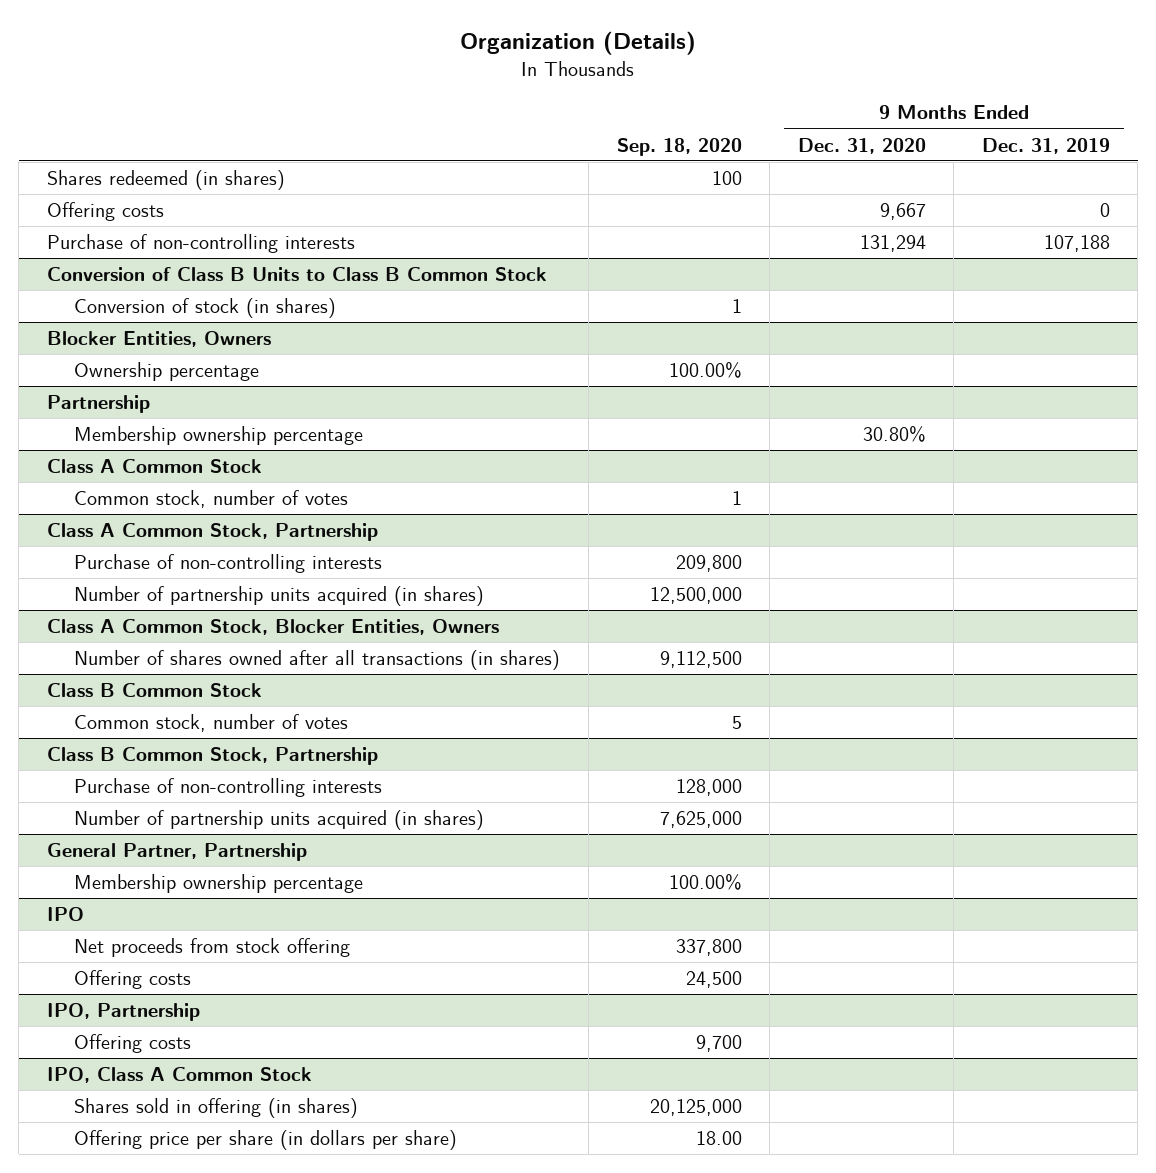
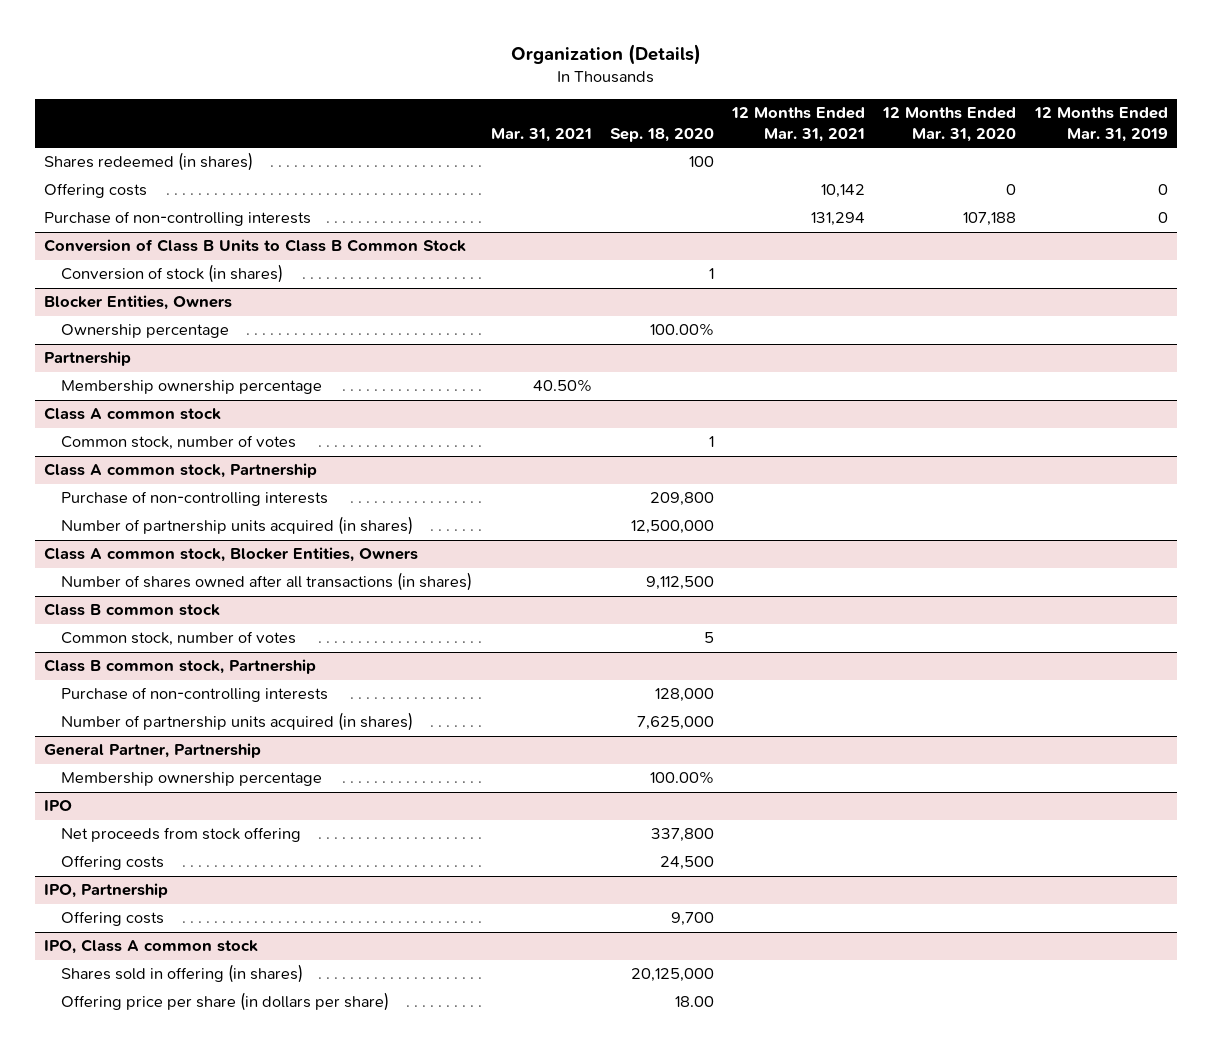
- | Sep. 18, 2020 | 9 Months Ended Dec. 31, 2020 | 9 Months Ended Dec. 31, 2019
+ | Mar. 31, 2021 | Sep. 18, 2020 | 12 Months Ended Mar. 31, 2021 | 12 Months Ended Mar. 31, 2020 | 12 Months Ended Mar. 31, 2019
- Class A Common Stock
+ Class A common stock
- Class A Common Stock, Partnership
+ Class A common stock, Partnership
- Class A Common Stock, Blocker Entities, Owners
+ Class A common stock, Blocker Entities, Owners
- Class B Common Stock
+ Class B common stock
- Class B Common Stock, Partnership
+ Class B common stock, Partnership
- IPO, Class A Common Stock
+ IPO, Class A common stock

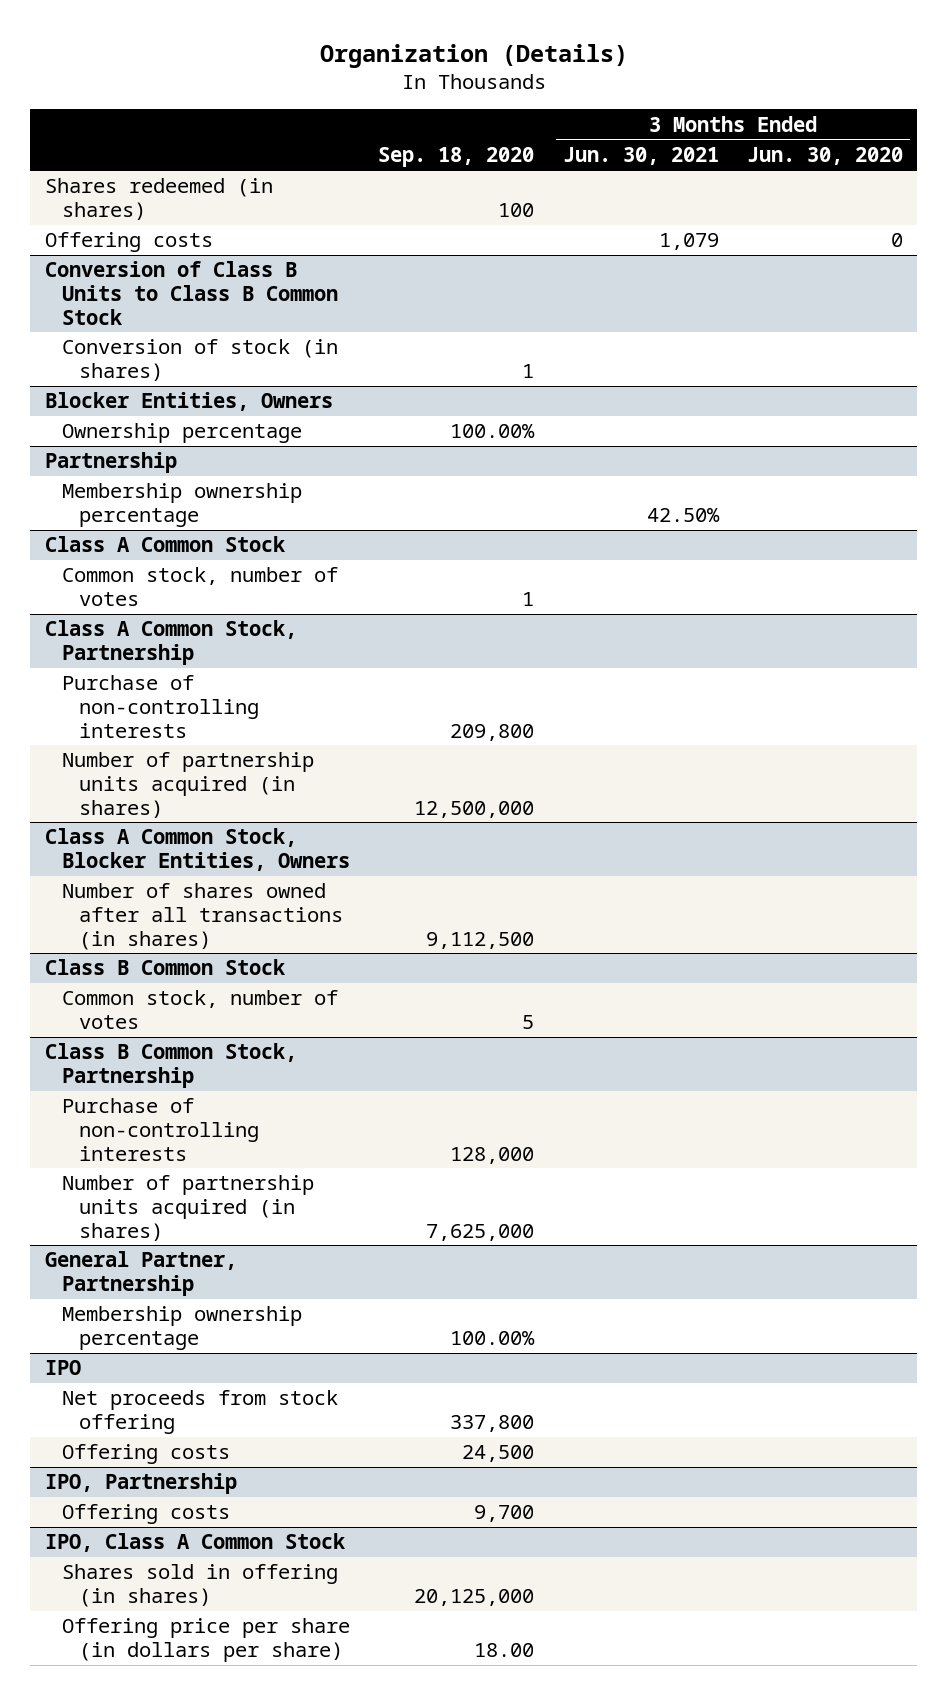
- | Mar. 31, 2021 | Sep. 18, 2020 | 12 Months Ended Mar. 31, 2021 | 12 Months Ended Mar. 31, 2020 | 12 Months Ended Mar. 31, 2019
+ | Sep. 18, 2020 | 3 Months Ended Jun. 30, 2021 | 3 Months Ended Jun. 30, 2020
- Purchase of non-controlling interests | | | 131,294 | 107,188 | 0
- Class A common stock
+ Class A Common Stock
- Class A common stock, Partnership
+ Class A Common Stock, Partnership
- Class A common stock, Blocker Entities, Owners
+ Class A Common Stock, Blocker Entities, Owners
- Class B common stock
+ Class B Common Stock
- Class B common stock, Partnership
+ Class B Common Stock, Partnership
- IPO, Class A common stock
+ IPO, Class A Common Stock

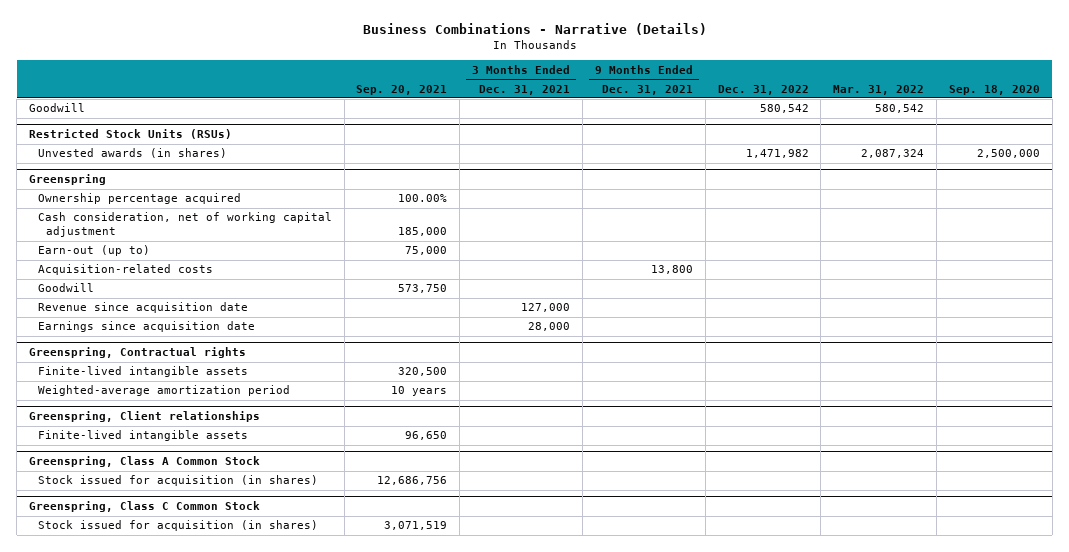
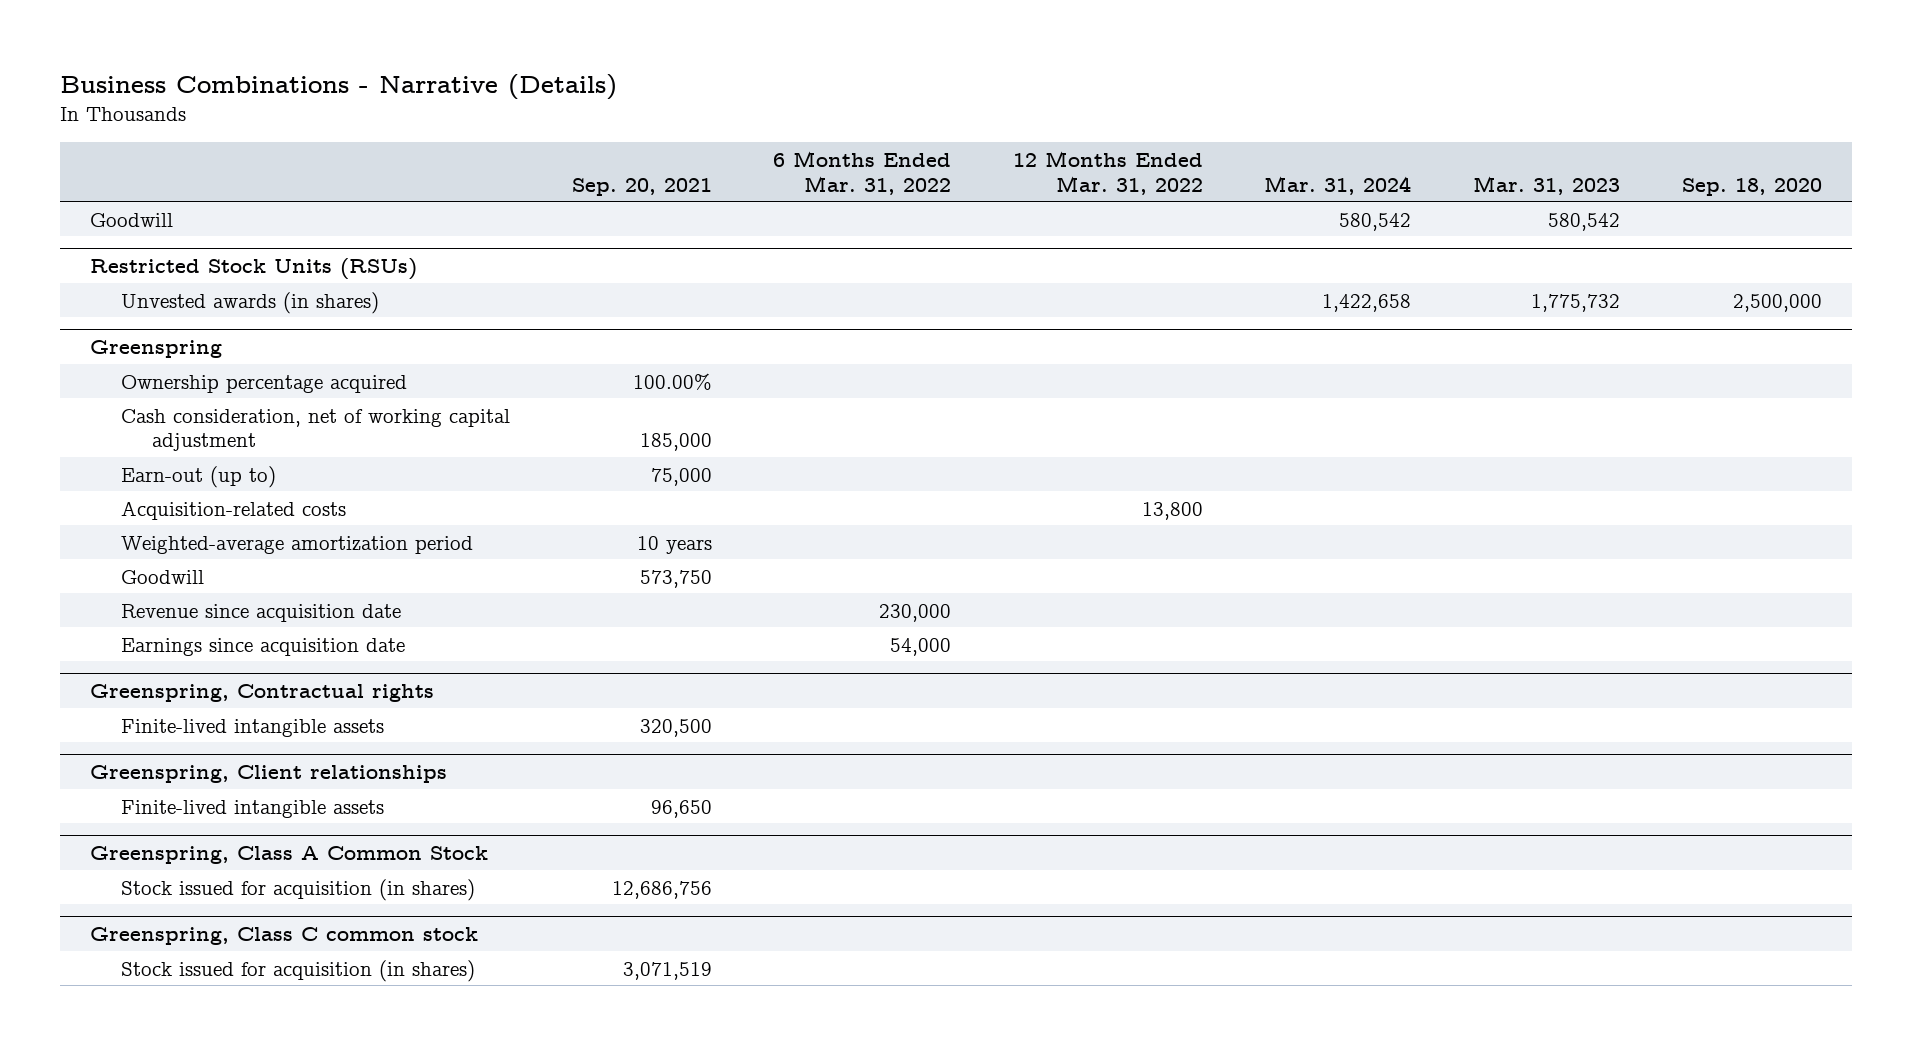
- | Sep. 20, 2021 | 3 Months Ended Dec. 31, 2021 | 9 Months Ended Dec. 31, 2021 | Dec. 31, 2022 | Mar. 31, 2022 | Sep. 18, 2020
+ | Sep. 20, 2021 | 6 Months Ended Mar. 31, 2022 | 12 Months Ended Mar. 31, 2022 | Mar. 31, 2024 | Mar. 31, 2023 | Sep. 18, 2020
@ Greenspring
+ Weighted-average amortization period | 10 years | | | | |
@ Greenspring, Contractual rights
- Weighted-average amortization period | 10 years | | | | |
- Greenspring, Class C Common Stock
+ Greenspring, Class C common stock

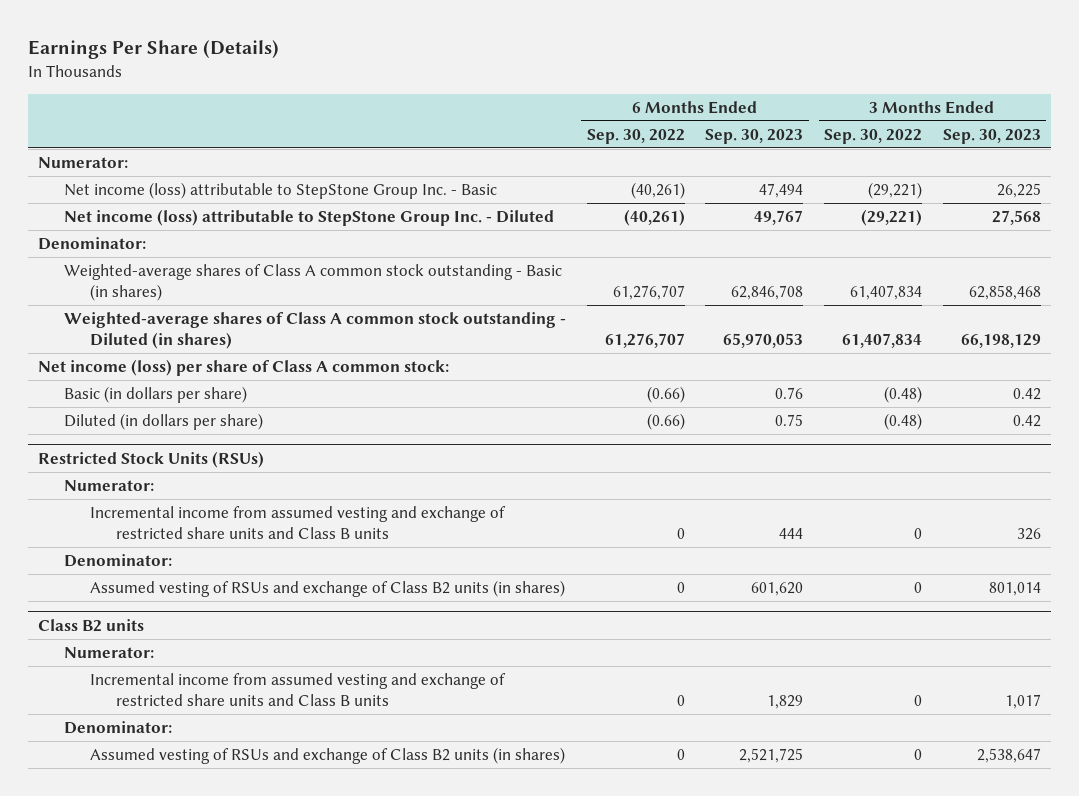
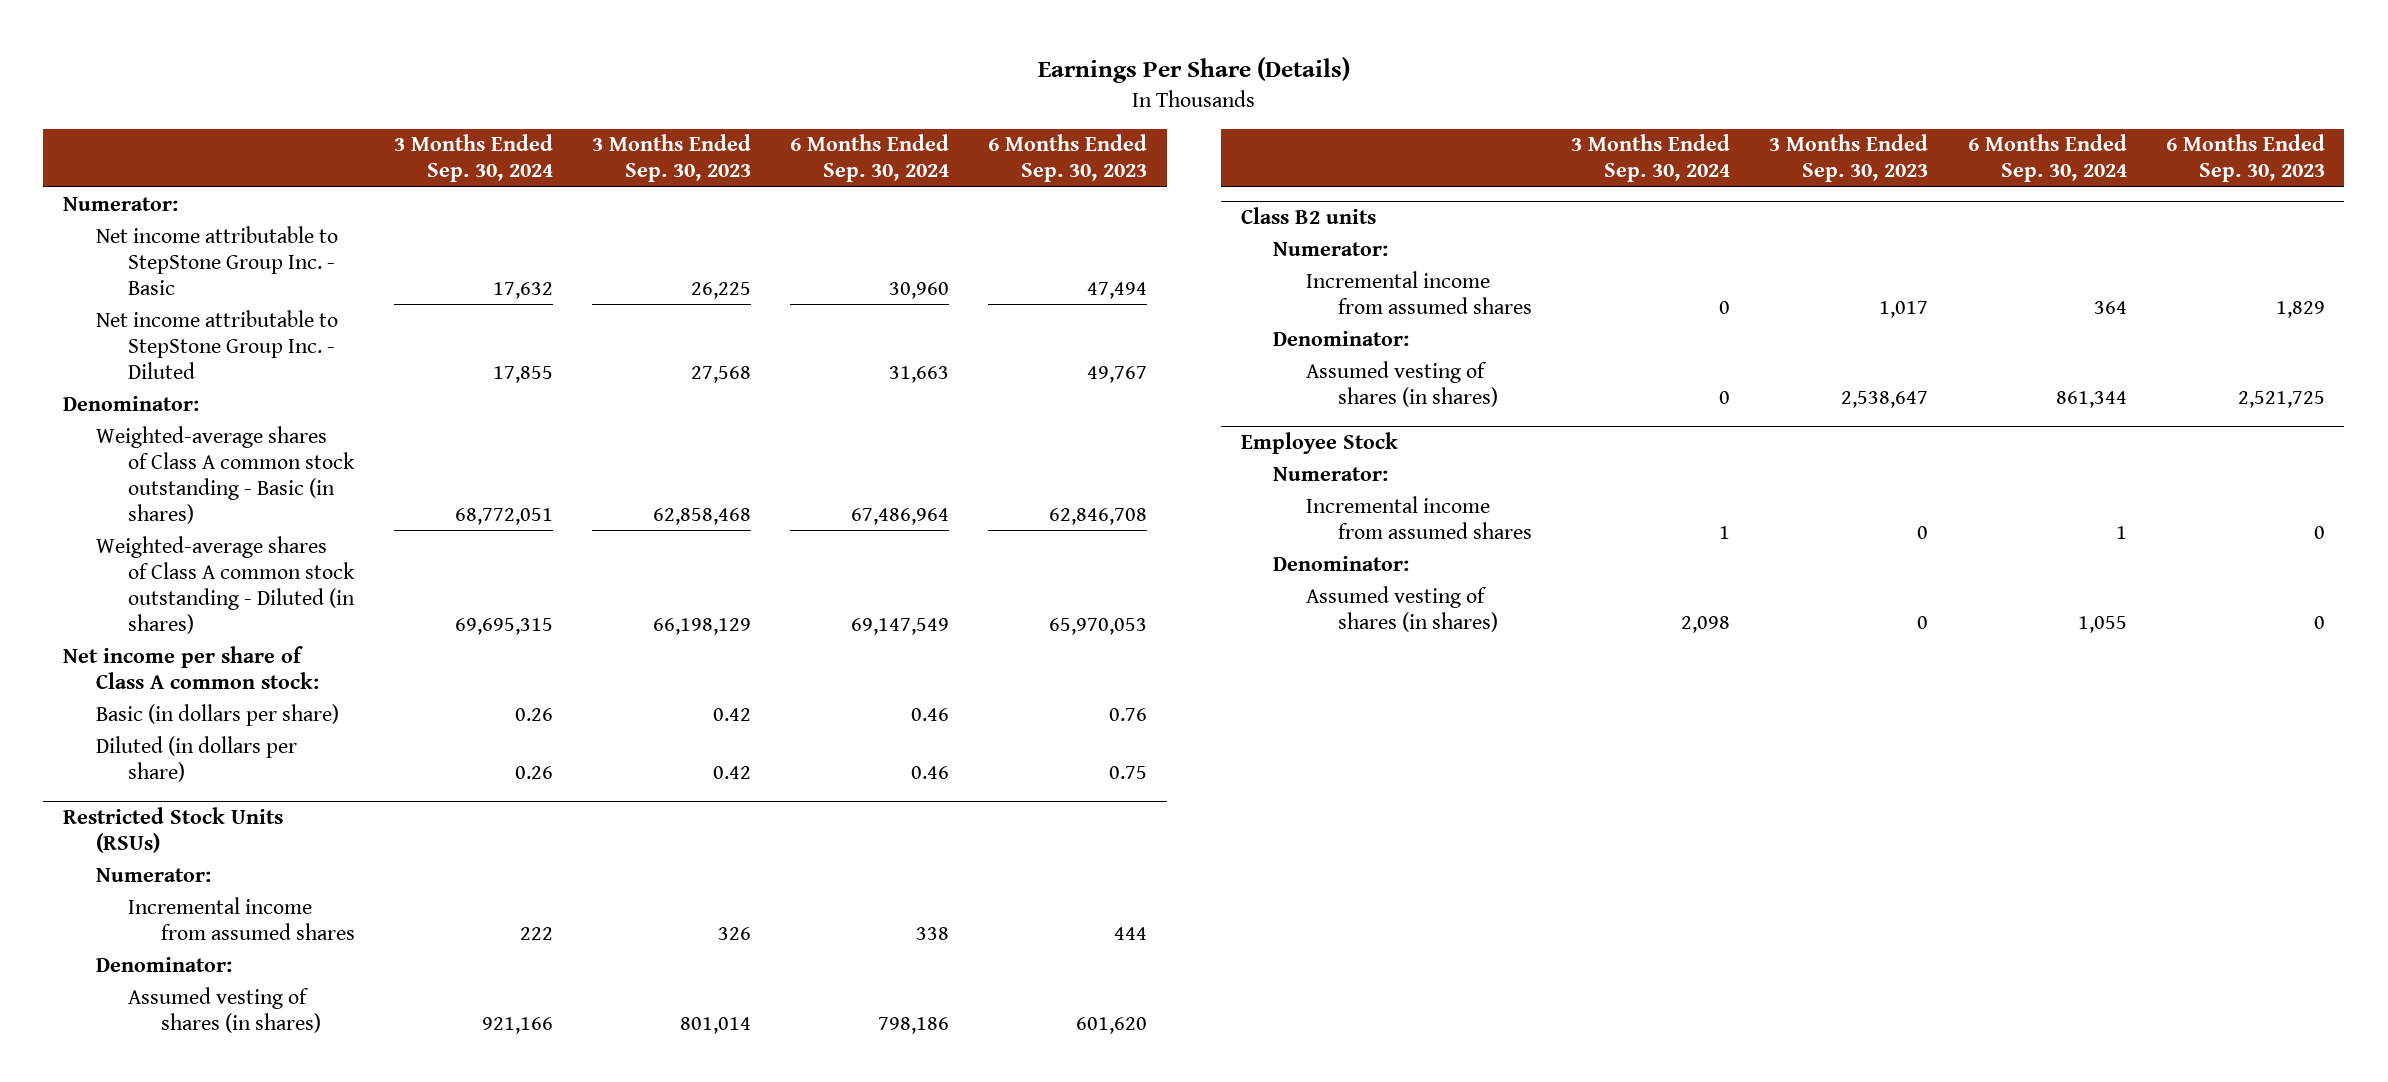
- | 6 Months Ended Sep. 30, 2022 | 6 Months Ended Sep. 30, 2023 | 3 Months Ended Sep. 30, 2022 | 3 Months Ended Sep. 30, 2023
+ | 3 Months Ended Sep. 30, 2024 | 3 Months Ended Sep. 30, 2023 | 6 Months Ended Sep. 30, 2024 | 6 Months Ended Sep. 30, 2023
- Net income (loss) attributable to StepStone Group Inc. - Basic | (40,261) | 47,494 | (29,221) | 26,225
- Net income (loss) attributable to StepStone Group Inc. - Diluted | (40,261) | 49,767 | (29,221) | 27,568
+ Net income attributable to StepStone Group Inc. - Basic | 17,632 | 26,225 | 30,960 | 47,494
+ Net income attributable to StepStone Group Inc. - Diluted | 17,855 | 27,568 | 31,663 | 49,767
- Net income (loss) per share of Class A common stock:
+ Net income per share of Class A common stock:
@ Restricted Stock Units (RSUs)
- Incremental income from assumed vesting and exchange of restricted share units and Class B units | 0 | 444 | 0 | 326
+ Incremental income from assumed shares | 222 | 326 | 338 | 444
- Assumed vesting of RSUs and exchange of Class B2 units (in shares) | 0 | 601,620 | 0 | 801,014
+ Assumed vesting of shares (in shares) | 921,166 | 801,014 | 798,186 | 601,620
@ Class B2 units
- Incremental income from assumed vesting and exchange of restricted share units and Class B units | 0 | 1,829 | 0 | 1,017
+ Incremental income from assumed shares | 0 | 1,017 | 364 | 1,829
- Assumed vesting of RSUs and exchange of Class B2 units (in shares) | 0 | 2,521,725 | 0 | 2,538,647
+ Assumed vesting of shares (in shares) | 0 | 2,538,647 | 861,344 | 2,521,725
+ Employee Stock
+ Numerator:
+ Incremental income from assumed shares | 1 | 0 | 1 | 0
+ Denominator:
+ Assumed vesting of shares (in shares) | 2,098 | 0 | 1,055 | 0

